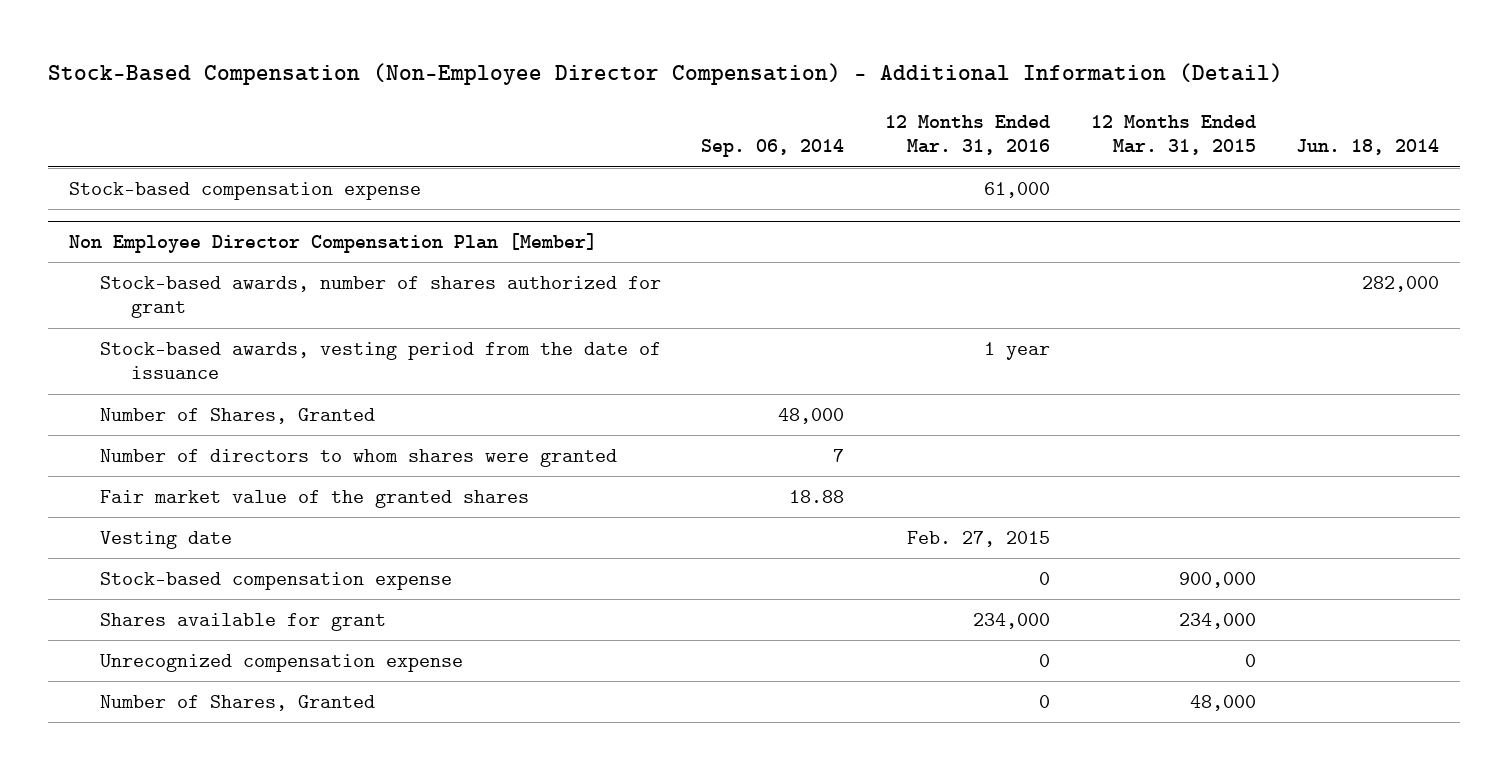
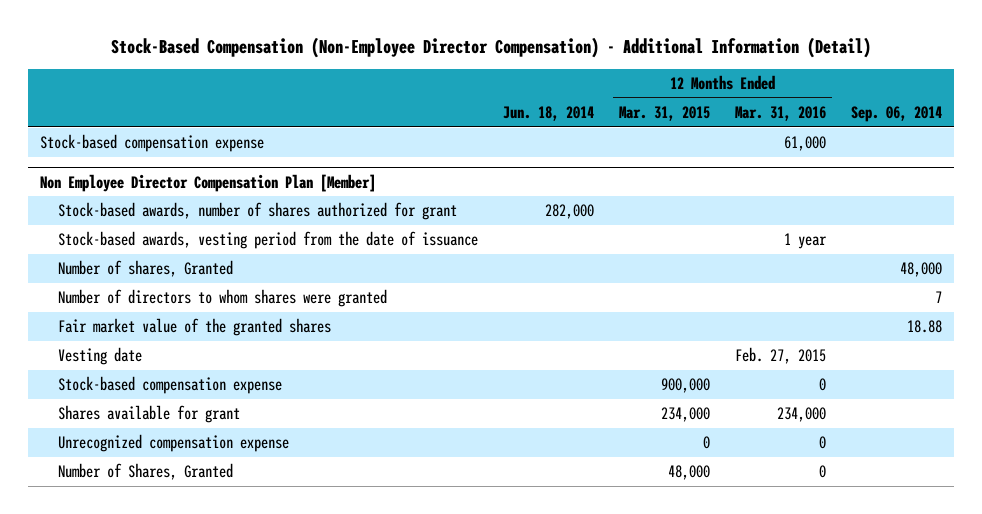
- | Sep. 06, 2014 | 12 Months Ended Mar. 31, 2016 | 12 Months Ended Mar. 31, 2015 | Jun. 18, 2014
+ | Jun. 18, 2014 | 12 Months Ended Mar. 31, 2015 | 12 Months Ended Mar. 31, 2016 | Sep. 06, 2014
@ Non Employee Director Compensation Plan [Member]
- Number of Shares, Granted | 48,000 | | |
+ Number of shares, Granted | | | | 48,000

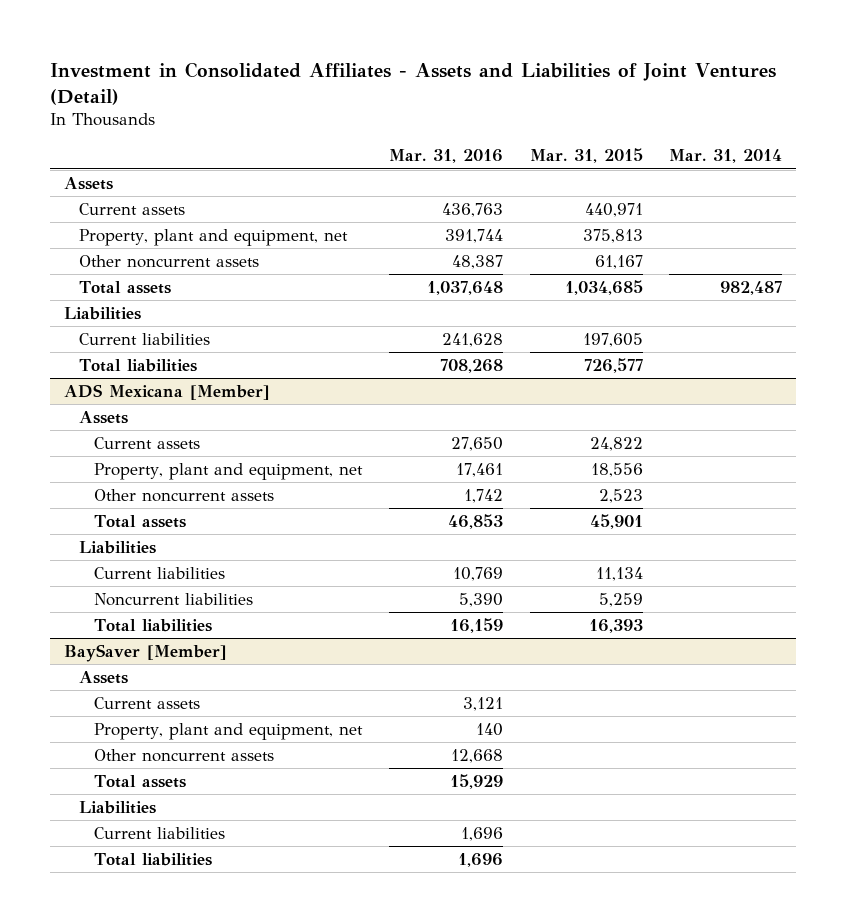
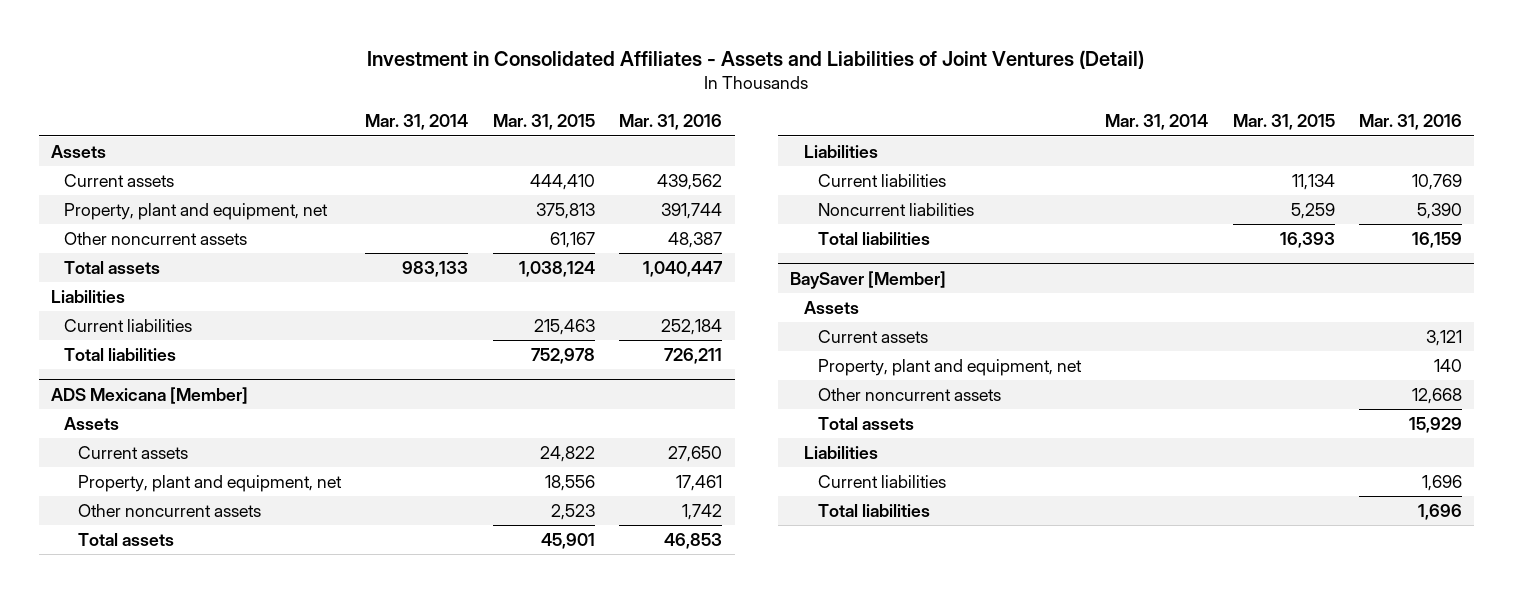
- | Mar. 31, 2016 | Mar. 31, 2015 | Mar. 31, 2014
+ | Mar. 31, 2014 | Mar. 31, 2015 | Mar. 31, 2016
- Current assets | 436,763 | 440,971 |
+ Current assets | | 444,410 | 439,562
- Total assets | 1,037,648 | 1,034,685 | 982,487
+ Total assets | 983,133 | 1,038,124 | 1,040,447
- Current liabilities | 241,628 | 197,605 |
- Total liabilities | 708,268 | 726,577 |
+ Current liabilities | | 215,463 | 252,184
+ Total liabilities | | 752,978 | 726,211

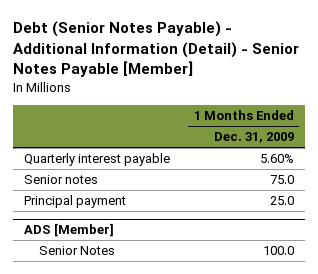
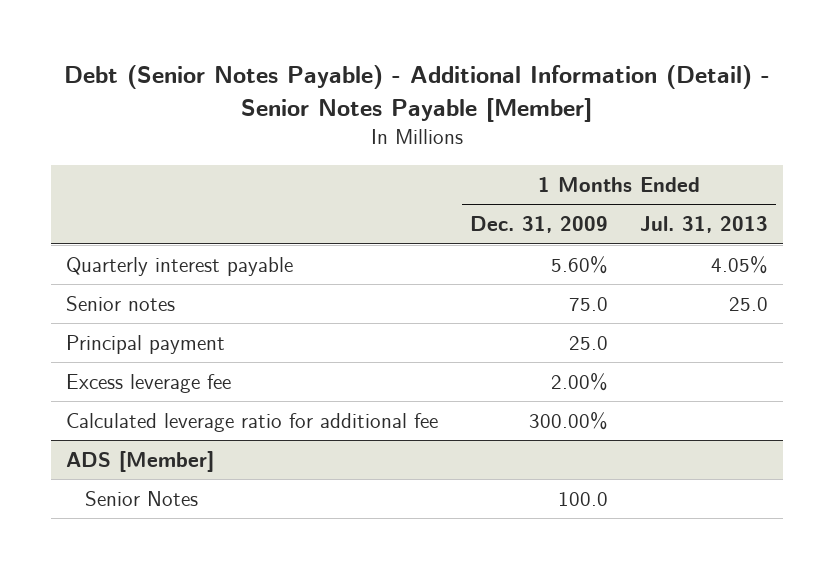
- | 1 Months Ended Dec. 31, 2009
+ | 1 Months Ended Dec. 31, 2009 | 1 Months Ended Jul. 31, 2013
+ Excess leverage fee | 2.00% |
+ Calculated leverage ratio for additional fee | 300.00% |

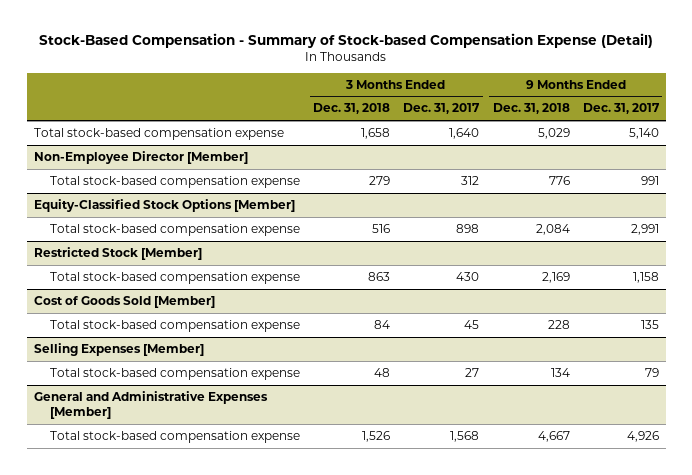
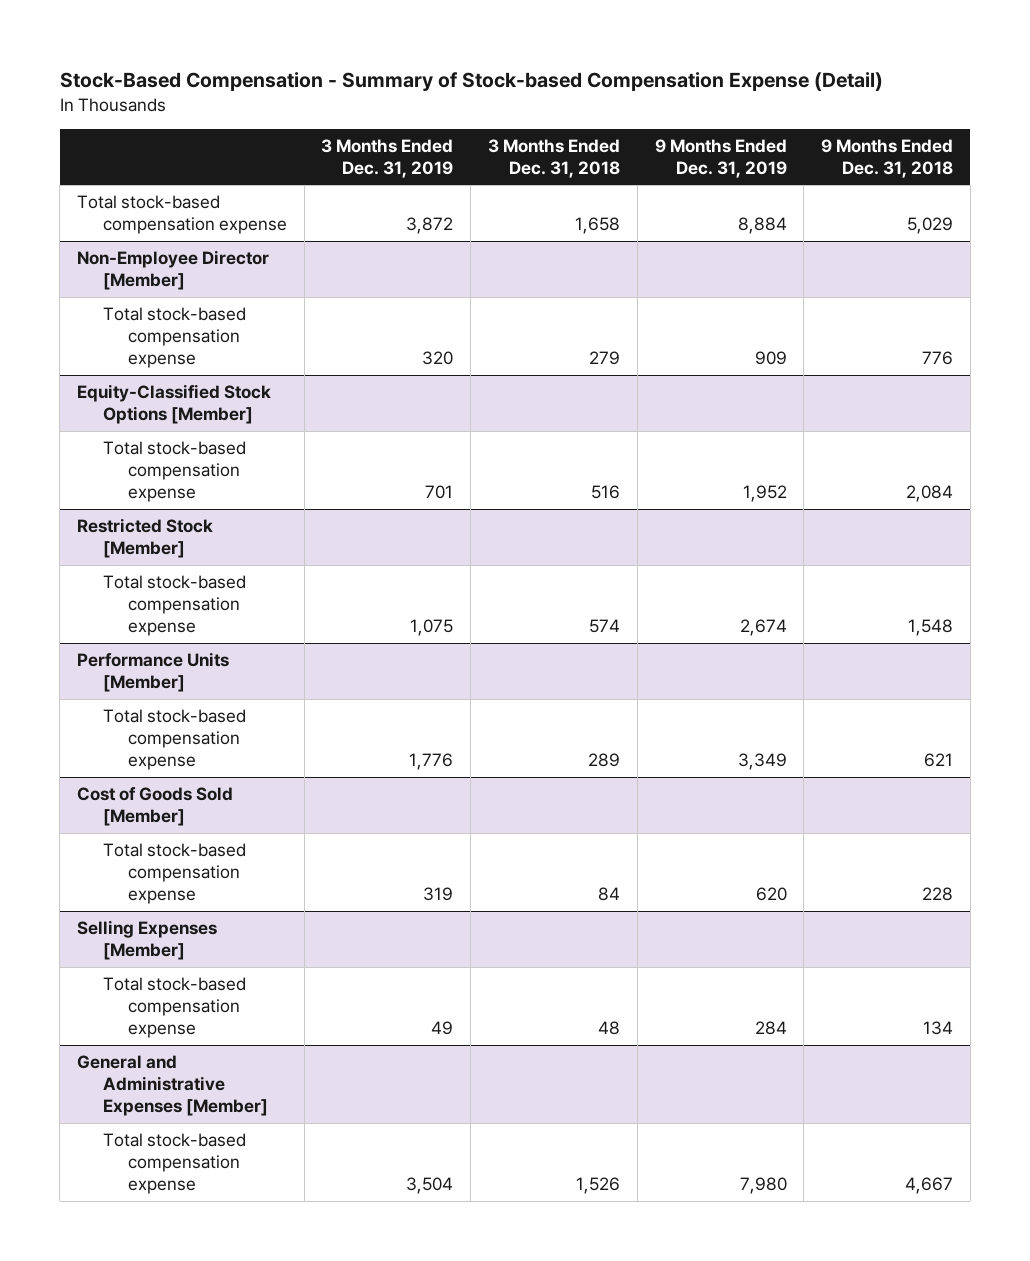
- | 3 Months Ended Dec. 31, 2018 | 3 Months Ended Dec. 31, 2017 | 9 Months Ended Dec. 31, 2018 | 9 Months Ended Dec. 31, 2017
+ | 3 Months Ended Dec. 31, 2019 | 3 Months Ended Dec. 31, 2018 | 9 Months Ended Dec. 31, 2019 | 9 Months Ended Dec. 31, 2018
@ Restricted Stock [Member]
- Total stock-based compensation expense | 863 | 430 | 2,169 | 1,158
+ Total stock-based compensation expense | 1,075 | 574 | 2,674 | 1,548
+ Performance Units [Member]
+ Total stock-based compensation expense | 1,776 | 289 | 3,349 | 621

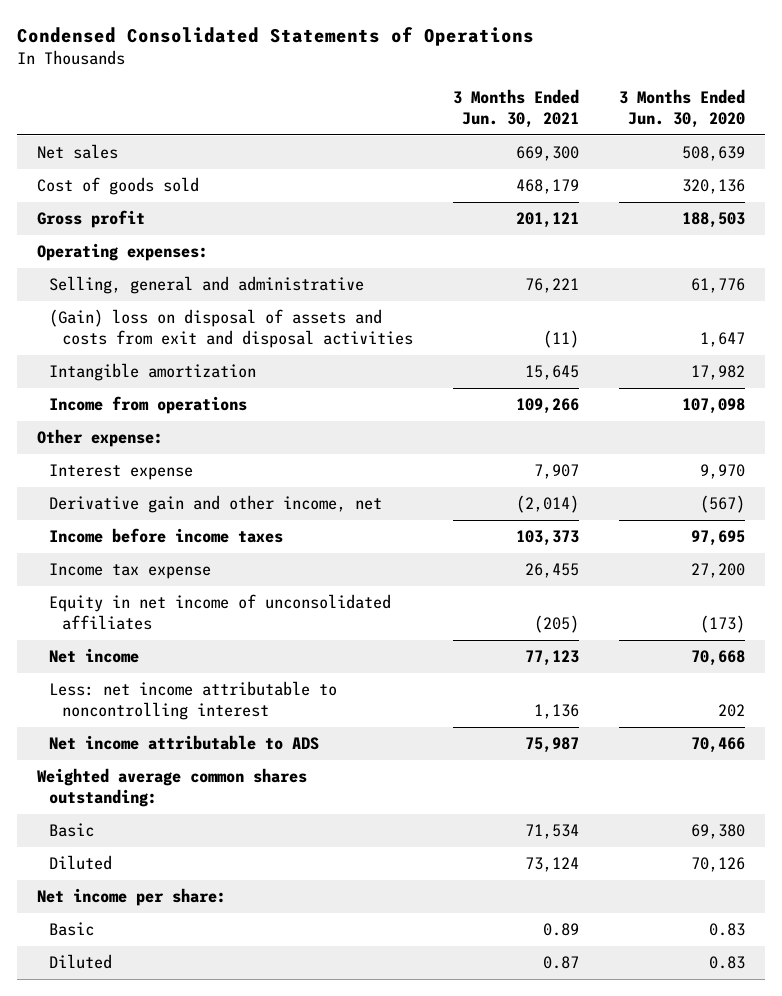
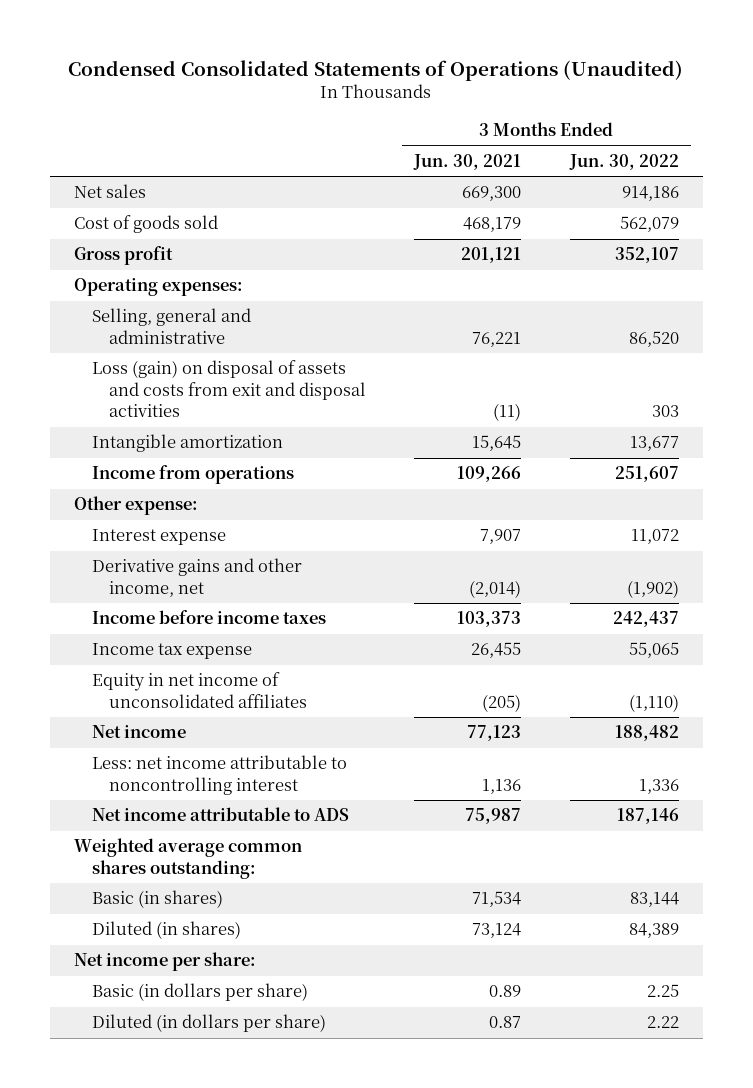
- Condensed Consolidated Statements of Operations
+ Condensed Consolidated Statements of Operations (Unaudited)
- | 3 Months Ended Jun. 30, 2021 | 3 Months Ended Jun. 30, 2020
+ | 3 Months Ended Jun. 30, 2021 | 3 Months Ended Jun. 30, 2022
- (Gain) loss on disposal of assets and costs from exit and disposal activities | (11) | 1,647
+ Loss (gain) on disposal of assets and costs from exit and disposal activities | (11) | 303
- Derivative gain and other income, net | (2,014) | (567)
+ Derivative gains and other income, net | (2,014) | (1,902)
- Basic | 71,534 | 69,380
- Diluted | 73,124 | 70,126
+ Basic (in shares) | 71,534 | 83,144
+ Diluted (in shares) | 73,124 | 84,389
- Basic | 0.89 | 0.83
- Diluted | 0.87 | 0.83
+ Basic (in dollars per share) | 0.89 | 2.25
+ Diluted (in dollars per share) | 0.87 | 2.22

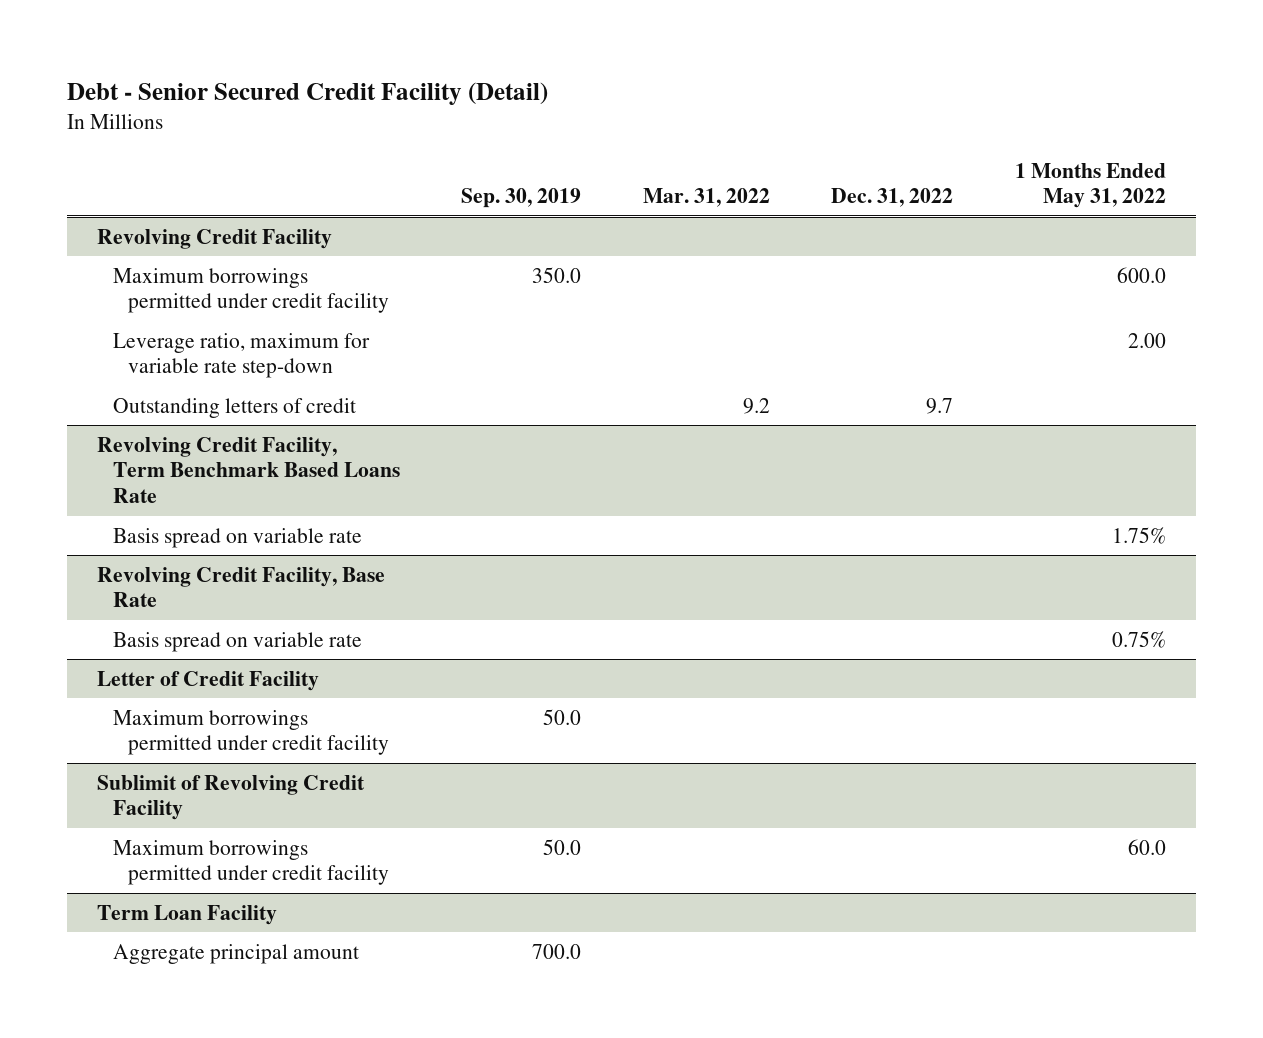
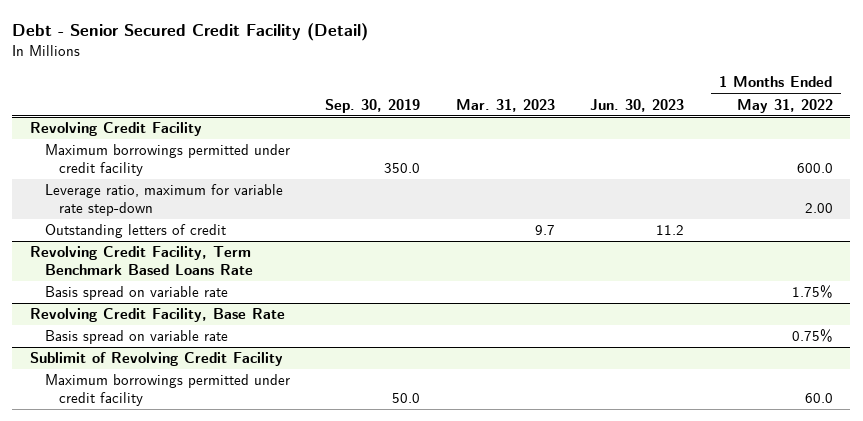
- | Sep. 30, 2019 | Mar. 31, 2022 | Dec. 31, 2022 | 1 Months Ended May 31, 2022
+ | Sep. 30, 2019 | Mar. 31, 2023 | Jun. 30, 2023 | 1 Months Ended May 31, 2022
- Letter of Credit Facility
- Maximum borrowings permitted under credit facility | 50.0 | | |
- Term Loan Facility
- Aggregate principal amount | 700.0 | | |

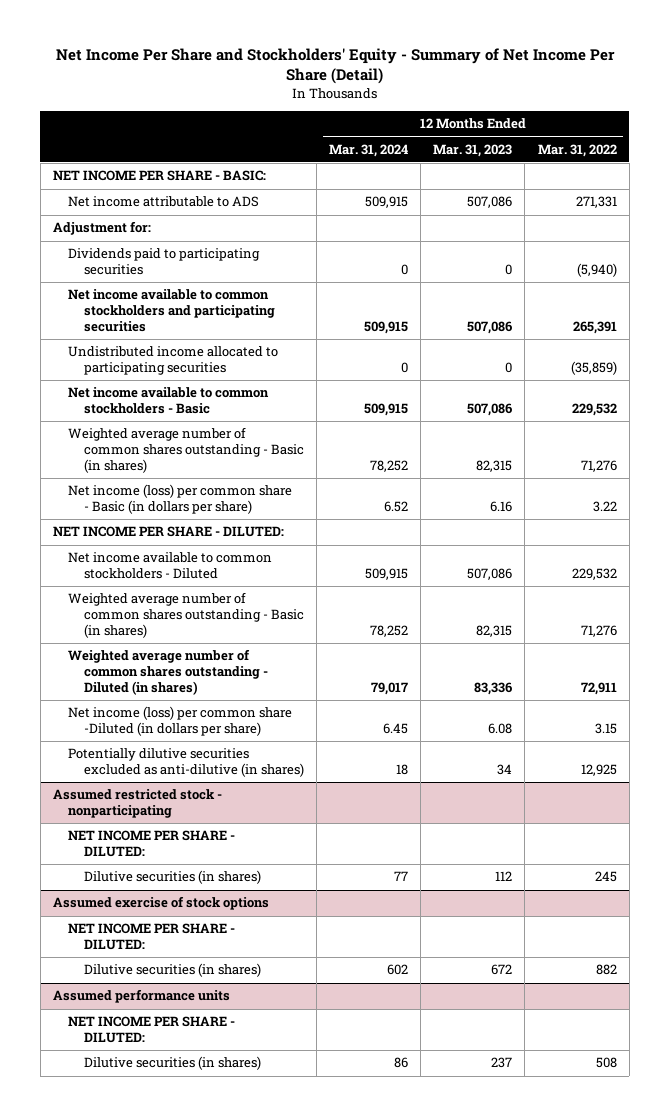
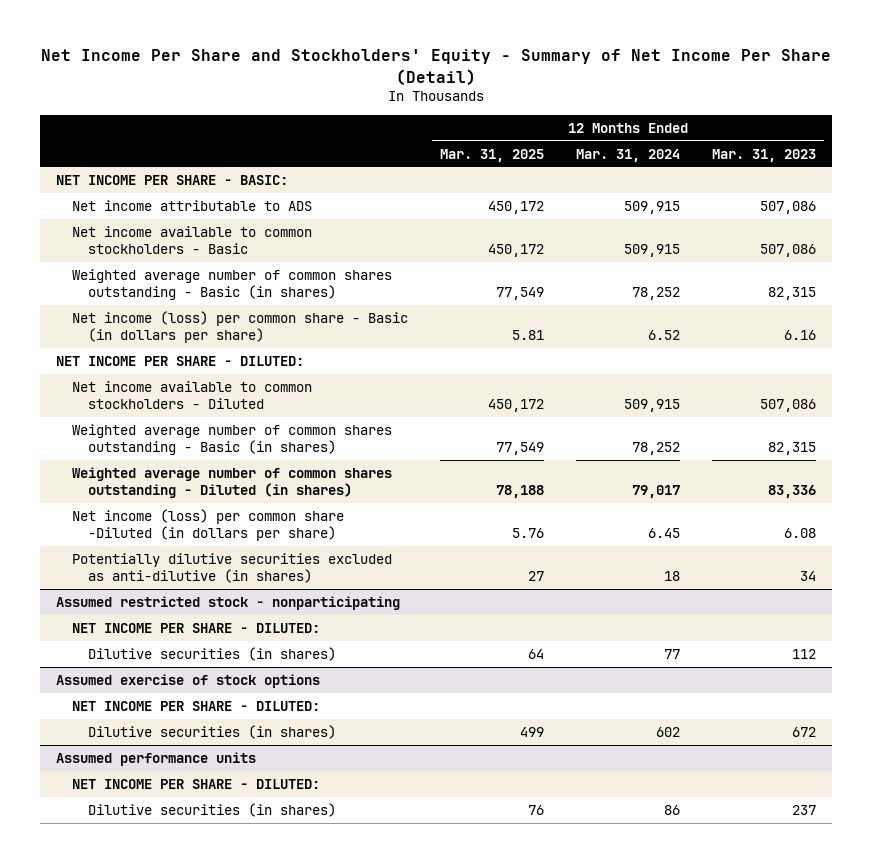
- | 12 Months Ended Mar. 31, 2024 | 12 Months Ended Mar. 31, 2023 | 12 Months Ended Mar. 31, 2022
+ | 12 Months Ended Mar. 31, 2025 | 12 Months Ended Mar. 31, 2024 | 12 Months Ended Mar. 31, 2023
- Adjustment for:
- Dividends paid to participating securities | 0 | 0 | (5,940)
- Net income available to common stockholders and participating securities | 509,915 | 507,086 | 265,391
- Undistributed income allocated to participating securities | 0 | 0 | (35,859)

